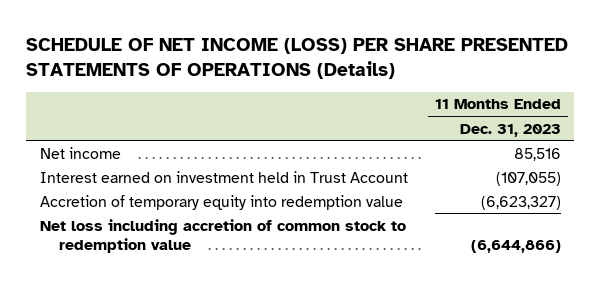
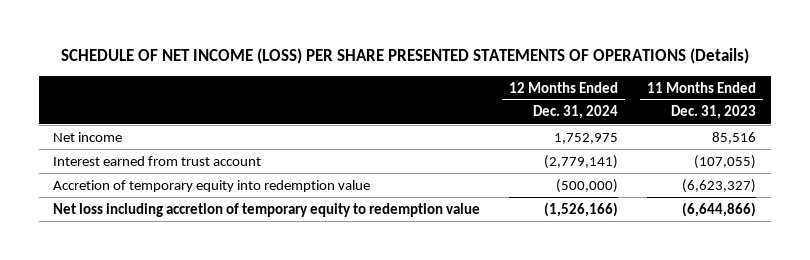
- | 11 Months Ended Dec. 31, 2023
+ | 12 Months Ended Dec. 31, 2024 | 11 Months Ended Dec. 31, 2023
- Interest earned on investment held in Trust Account | (107,055)
+ Interest earned from trust account | (2,779,141) | (107,055)
- Net loss including accretion of common stock to redemption value | (6,644,866)
+ Net loss including accretion of temporary equity to redemption value | (1,526,166) | (6,644,866)

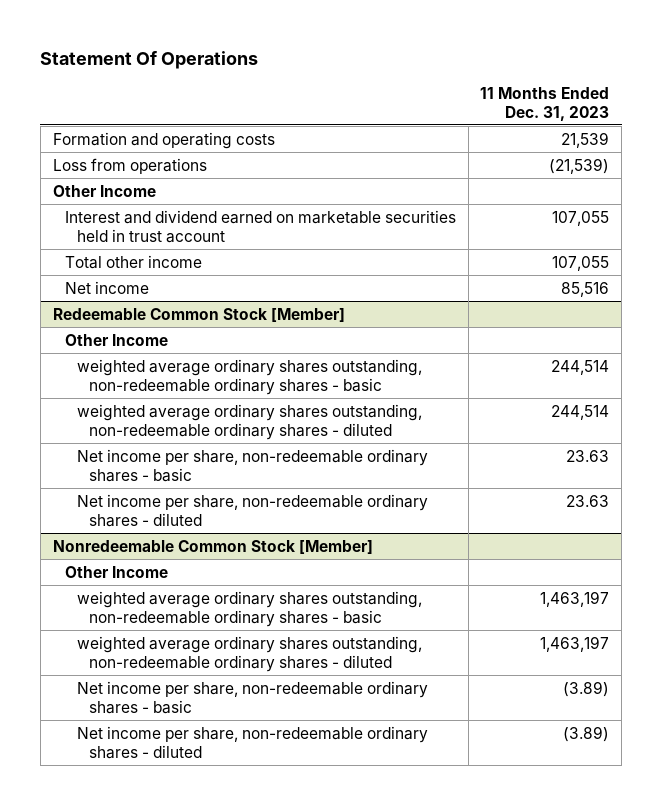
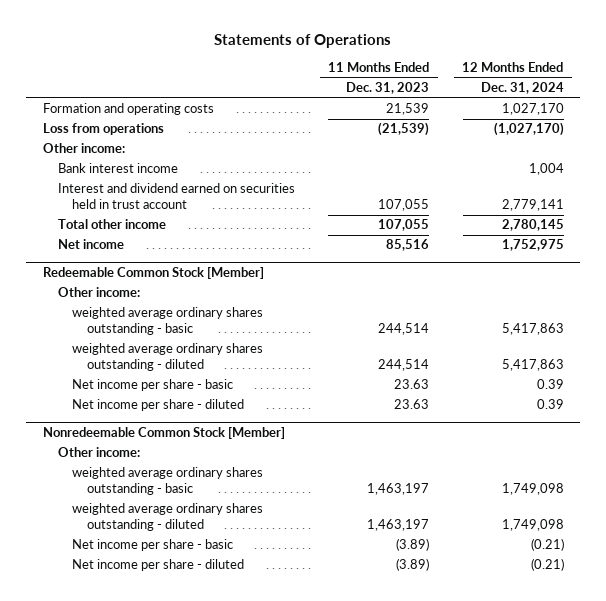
- Statement Of Operations
+ Statements of Operations
- | 11 Months Ended Dec. 31, 2023
+ | 11 Months Ended Dec. 31, 2023 | 12 Months Ended Dec. 31, 2024
- Other Income
- Interest and dividend earned on marketable securities held in trust account | 107,055
+ Other income:
+ Bank interest income | | 1,004
+ Interest and dividend earned on securities held in trust account | 107,055 | 2,779,141
@ Redeemable Common Stock [Member]
- Other Income
- weighted average ordinary shares outstanding, non-redeemable ordinary shares - basic | 244,514
- weighted average ordinary shares outstanding, non-redeemable ordinary shares - diluted | 244,514
- Net income per share, non-redeemable ordinary shares - basic | 23.63
- Net income per share, non-redeemable ordinary shares - diluted | 23.63
+ Other income:
+ weighted average ordinary shares outstanding - basic | 244,514 | 5,417,863
+ weighted average ordinary shares outstanding - diluted | 244,514 | 5,417,863
+ Net income per share - basic | 23.63 | 0.39
+ Net income per share - diluted | 23.63 | 0.39
@ Nonredeemable Common Stock [Member]
- Other Income
- weighted average ordinary shares outstanding, non-redeemable ordinary shares - basic | 1,463,197
- weighted average ordinary shares outstanding, non-redeemable ordinary shares - diluted | 1,463,197
- Net income per share, non-redeemable ordinary shares - basic | (3.89)
- Net income per share, non-redeemable ordinary shares - diluted | (3.89)
+ Other income:
+ weighted average ordinary shares outstanding - basic | 1,463,197 | 1,749,098
+ weighted average ordinary shares outstanding - diluted | 1,463,197 | 1,749,098
+ Net income per share - basic | (3.89) | (0.21)
+ Net income per share - diluted | (3.89) | (0.21)

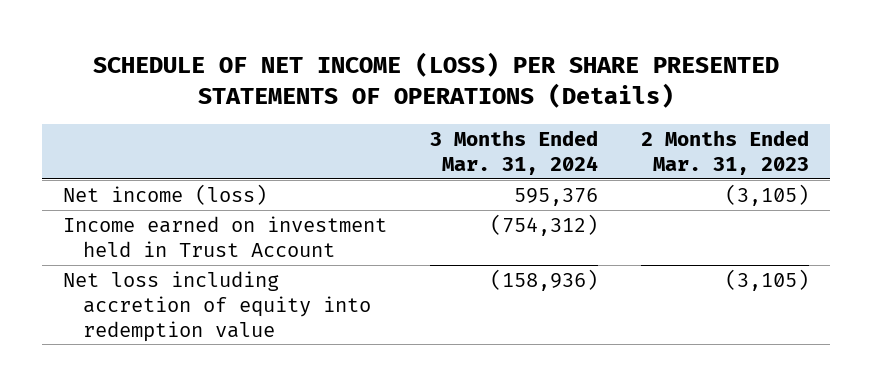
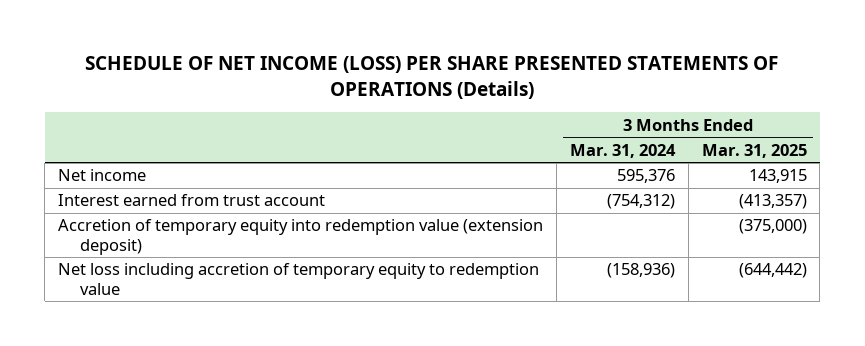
- | 3 Months Ended Mar. 31, 2024 | 2 Months Ended Mar. 31, 2023
+ | 3 Months Ended Mar. 31, 2024 | 3 Months Ended Mar. 31, 2025
- Net income (loss) | 595,376 | (3,105)
- Income earned on investment held in Trust Account | (754,312) |
- Net loss including accretion of equity into redemption value | (158,936) | (3,105)
+ Net income | 595,376 | 143,915
+ Interest earned from trust account | (754,312) | (413,357)
+ Accretion of temporary equity into redemption value (extension deposit) | | (375,000)
+ Net loss including accretion of temporary equity to redemption value | (158,936) | (644,442)

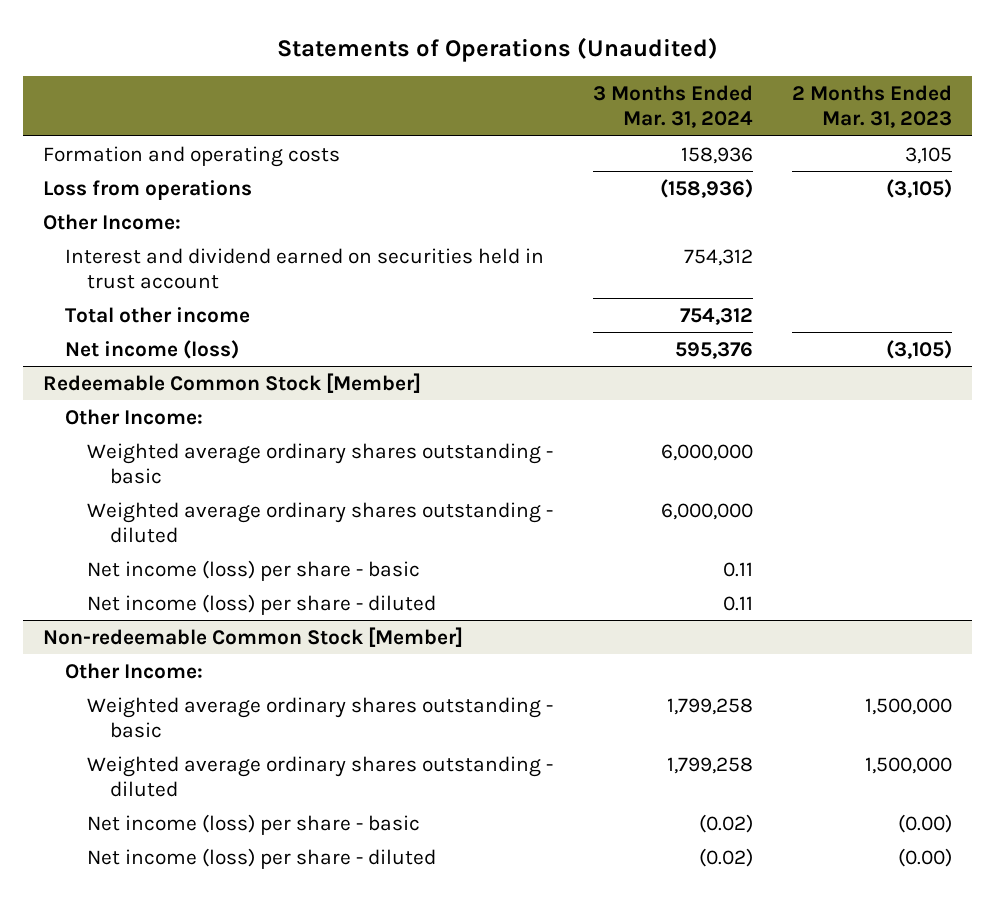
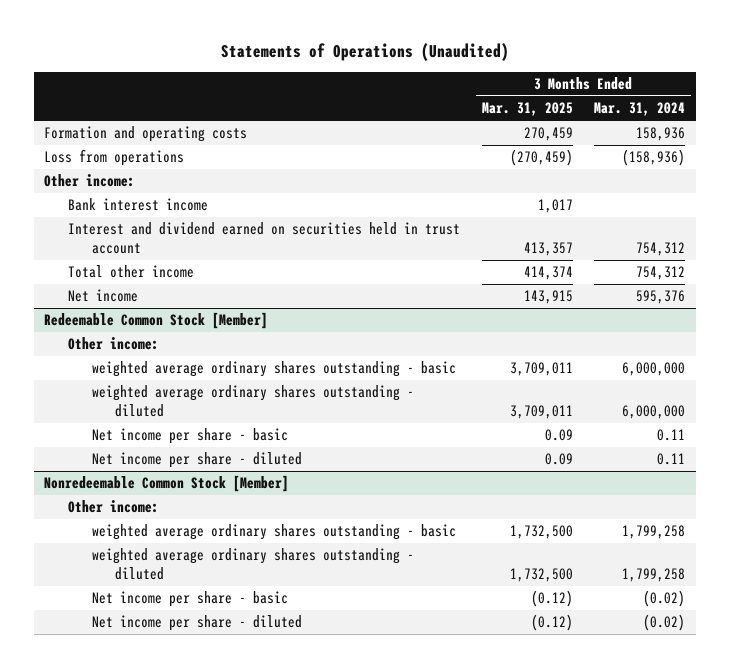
- | 3 Months Ended Mar. 31, 2024 | 2 Months Ended Mar. 31, 2023
+ | 3 Months Ended Mar. 31, 2025 | 3 Months Ended Mar. 31, 2024
- Other Income:
+ Other income:
+ Bank interest income | 1,017 |
- Net income (loss) | 595,376 | (3,105)
+ Net income | 143,915 | 595,376
@ Redeemable Common Stock [Member]
- Other Income:
- Weighted average ordinary shares outstanding - basic | 6,000,000 |
- Weighted average ordinary shares outstanding - diluted | 6,000,000 |
- Net income (loss) per share - basic | 0.11 |
- Net income (loss) per share - diluted | 0.11 |
- Non-redeemable Common Stock [Member]
- Other Income:
- Weighted average ordinary shares outstanding - basic | 1,799,258 | 1,500,000
- Weighted average ordinary shares outstanding - diluted | 1,799,258 | 1,500,000
- Net income (loss) per share - basic | (0.02) | (0.00)
- Net income (loss) per share - diluted | (0.02) | (0.00)
@ Redeemable Common Stock [Member]
+ Other income:
+ weighted average ordinary shares outstanding - basic | 3,709,011 | 6,000,000
+ weighted average ordinary shares outstanding - diluted | 3,709,011 | 6,000,000
+ Net income per share - basic | 0.09 | 0.11
+ Net income per share - diluted | 0.09 | 0.11
+ Nonredeemable Common Stock [Member]
+ Other income:
+ weighted average ordinary shares outstanding - basic | 1,732,500 | 1,799,258
+ weighted average ordinary shares outstanding - diluted | 1,732,500 | 1,799,258
+ Net income per share - basic | (0.12) | (0.02)
+ Net income per share - diluted | (0.12) | (0.02)

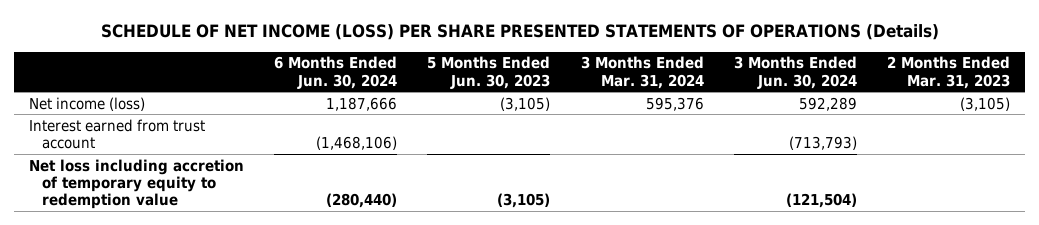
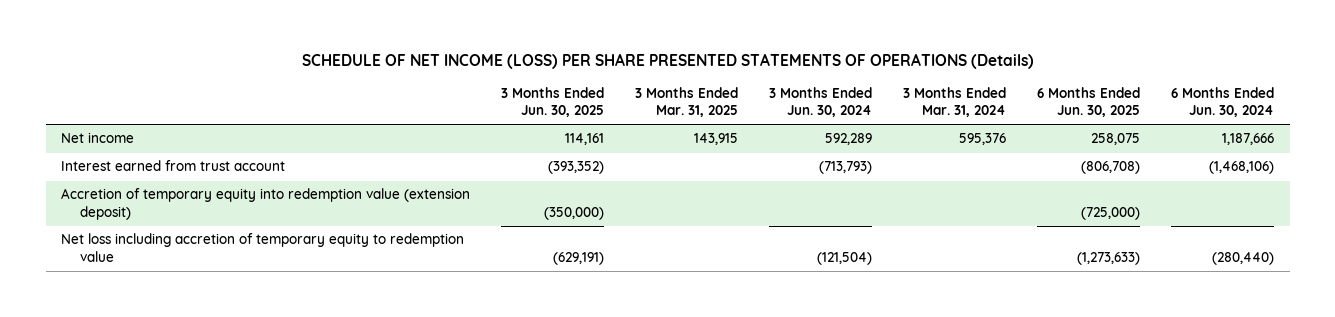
- | 6 Months Ended Jun. 30, 2024 | 5 Months Ended Jun. 30, 2023 | 3 Months Ended Mar. 31, 2024 | 3 Months Ended Jun. 30, 2024 | 2 Months Ended Mar. 31, 2023
+ | 3 Months Ended Jun. 30, 2025 | 3 Months Ended Mar. 31, 2025 | 3 Months Ended Jun. 30, 2024 | 3 Months Ended Mar. 31, 2024 | 6 Months Ended Jun. 30, 2025 | 6 Months Ended Jun. 30, 2024
- Net income (loss) | 1,187,666 | (3,105) | 595,376 | 592,289 | (3,105)
+ Net income | 114,161 | 143,915 | 592,289 | 595,376 | 258,075 | 1,187,666
+ Accretion of temporary equity into redemption value (extension deposit) | (350,000) | | | | (725,000) |

